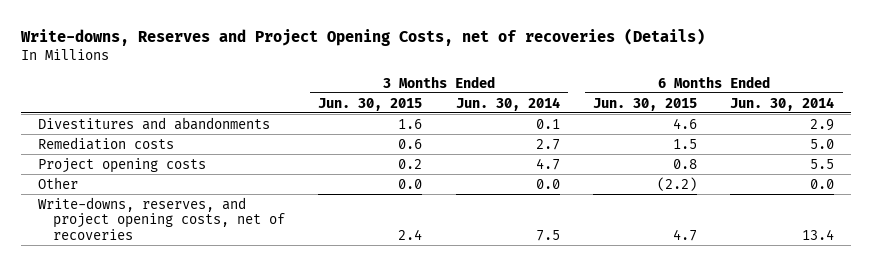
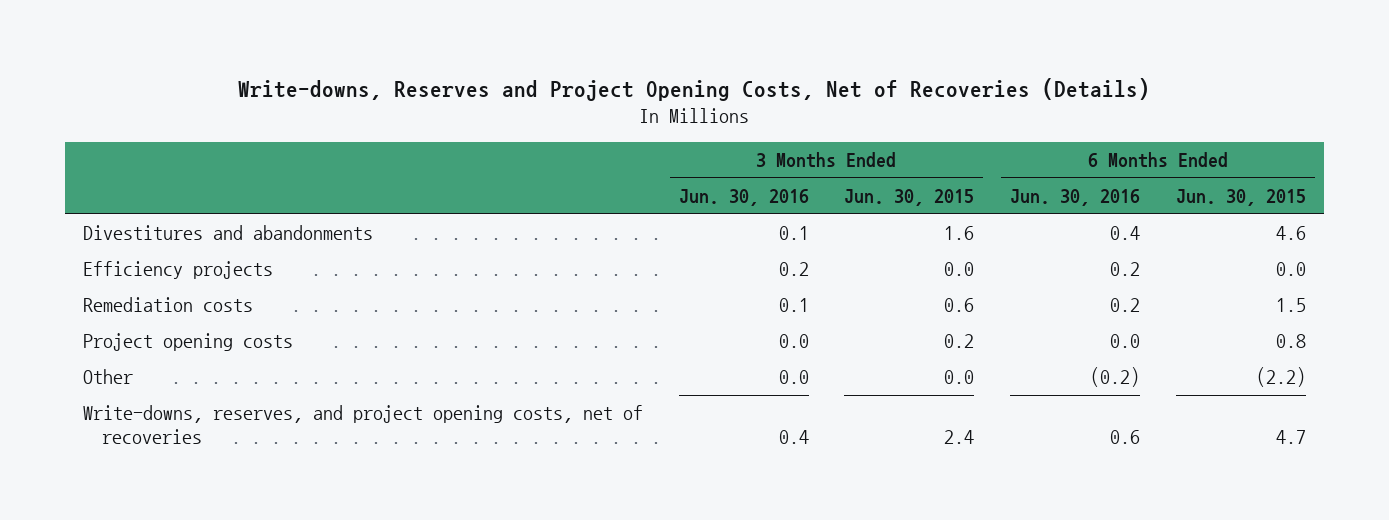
- Write-downs, Reserves and Project Opening Costs, net of recoveries (Details)
+ Write-downs, Reserves and Project Opening Costs, Net of Recoveries (Details)
- | 3 Months Ended Jun. 30, 2015 | 3 Months Ended Jun. 30, 2014 | 6 Months Ended Jun. 30, 2015 | 6 Months Ended Jun. 30, 2014
+ | 3 Months Ended Jun. 30, 2016 | 3 Months Ended Jun. 30, 2015 | 6 Months Ended Jun. 30, 2016 | 6 Months Ended Jun. 30, 2015
+ Efficiency projects | 0.2 | 0.0 | 0.2 | 0.0

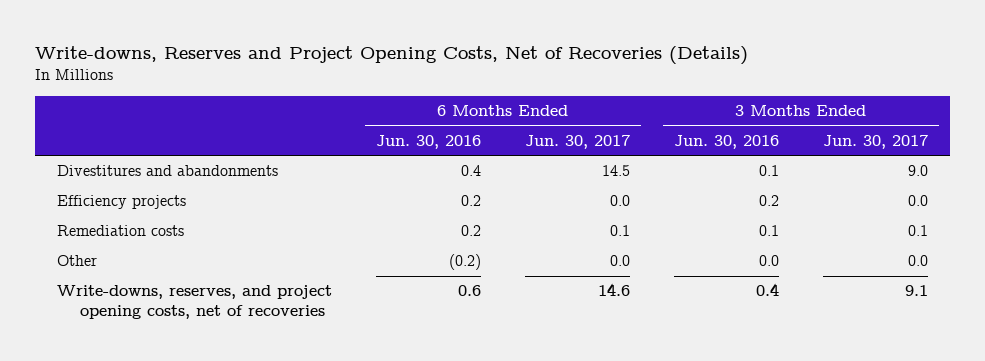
- | 3 Months Ended Jun. 30, 2016 | 3 Months Ended Jun. 30, 2015 | 6 Months Ended Jun. 30, 2016 | 6 Months Ended Jun. 30, 2015
+ | 6 Months Ended Jun. 30, 2016 | 6 Months Ended Jun. 30, 2017 | 3 Months Ended Jun. 30, 2016 | 3 Months Ended Jun. 30, 2017
- Project opening costs | 0.0 | 0.2 | 0.0 | 0.8

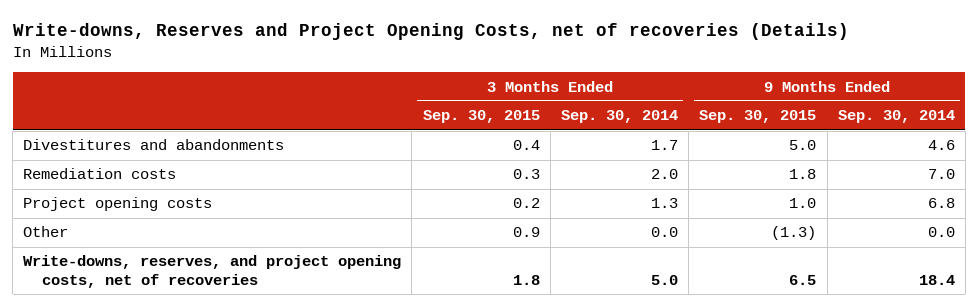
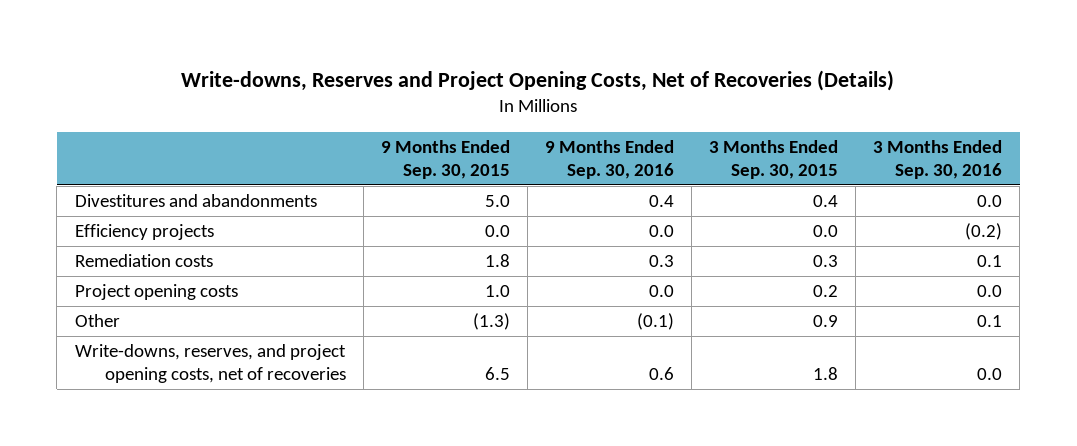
- Write-downs, Reserves and Project Opening Costs, net of recoveries (Details)
+ Write-downs, Reserves and Project Opening Costs, Net of Recoveries (Details)
- | 3 Months Ended Sep. 30, 2015 | 3 Months Ended Sep. 30, 2014 | 9 Months Ended Sep. 30, 2015 | 9 Months Ended Sep. 30, 2014
+ | 9 Months Ended Sep. 30, 2015 | 9 Months Ended Sep. 30, 2016 | 3 Months Ended Sep. 30, 2015 | 3 Months Ended Sep. 30, 2016
+ Efficiency projects | 0.0 | 0.0 | 0.0 | (0.2)

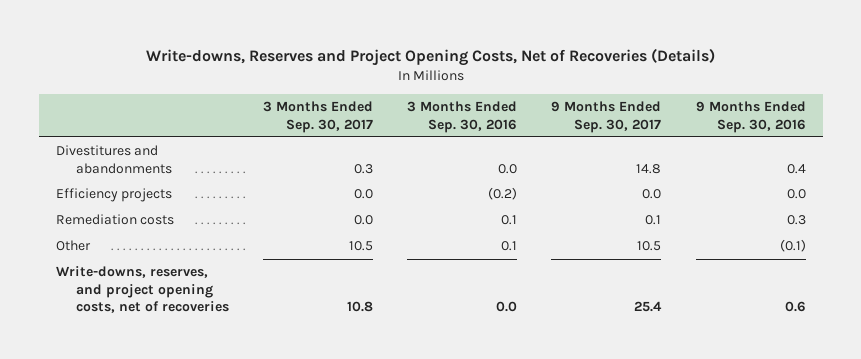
- | 9 Months Ended Sep. 30, 2015 | 9 Months Ended Sep. 30, 2016 | 3 Months Ended Sep. 30, 2015 | 3 Months Ended Sep. 30, 2016
+ | 3 Months Ended Sep. 30, 2017 | 3 Months Ended Sep. 30, 2016 | 9 Months Ended Sep. 30, 2017 | 9 Months Ended Sep. 30, 2016
- Project opening costs | 1.0 | 0.0 | 0.2 | 0.0

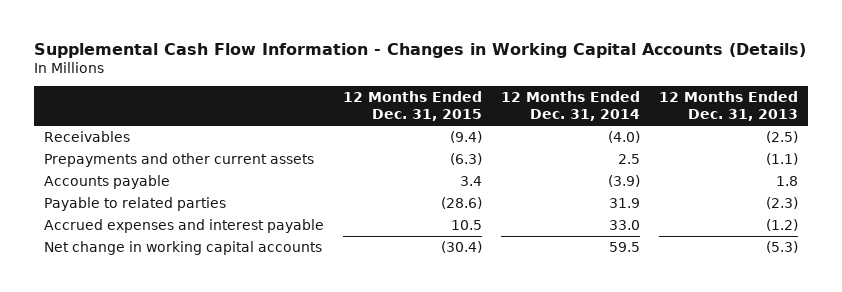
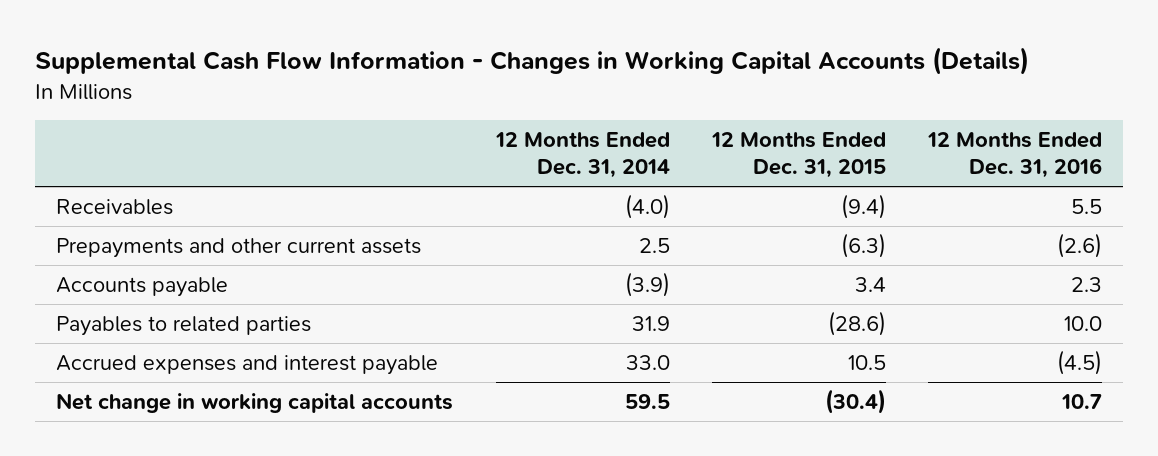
- | 12 Months Ended Dec. 31, 2015 | 12 Months Ended Dec. 31, 2014 | 12 Months Ended Dec. 31, 2013
+ | 12 Months Ended Dec. 31, 2014 | 12 Months Ended Dec. 31, 2015 | 12 Months Ended Dec. 31, 2016
- Payable to related parties | (28.6) | 31.9 | (2.3)
+ Payables to related parties | 31.9 | (28.6) | 10.0

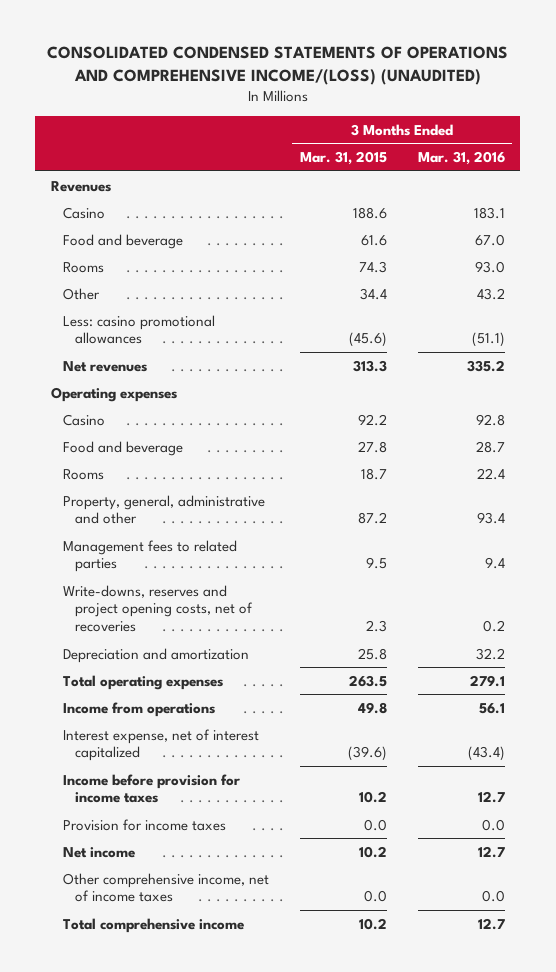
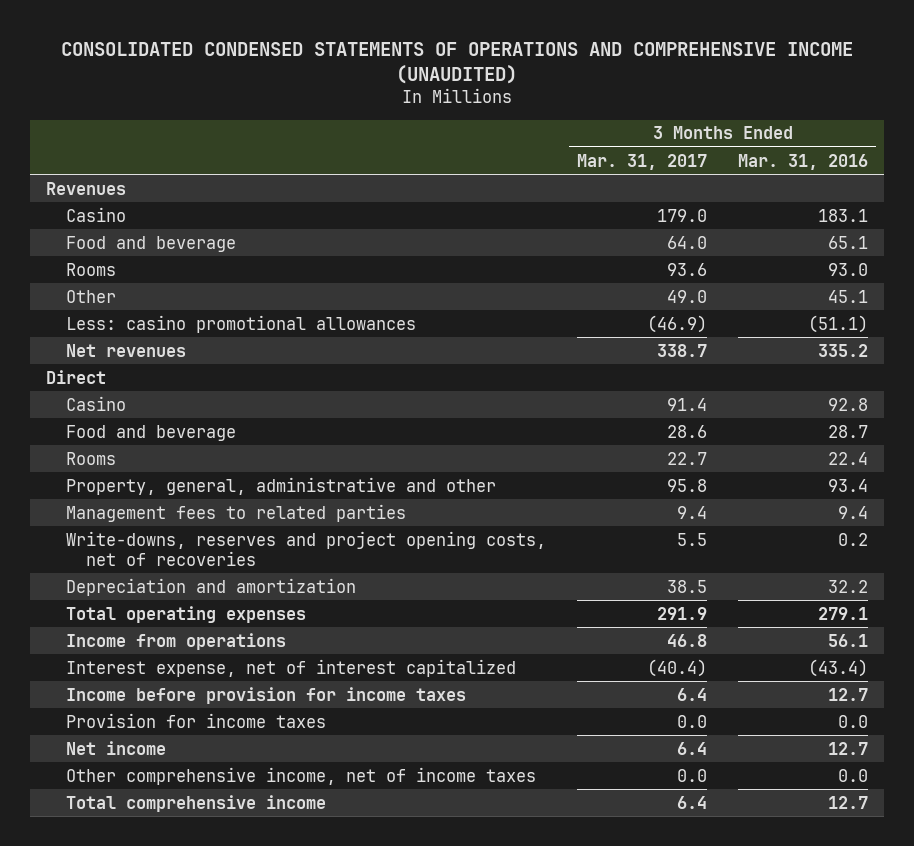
- CONSOLIDATED CONDENSED STATEMENTS OF OPERATIONS AND COMPREHENSIVE INCOME/(LOSS) (UNAUDITED)
+ CONSOLIDATED CONDENSED STATEMENTS OF OPERATIONS AND COMPREHENSIVE INCOME (UNAUDITED)
- | 3 Months Ended Mar. 31, 2015 | 3 Months Ended Mar. 31, 2016
+ | 3 Months Ended Mar. 31, 2017 | 3 Months Ended Mar. 31, 2016
- Food and beverage | 61.6 | 67.0
+ Food and beverage | 64.0 | 65.1
- Other | 34.4 | 43.2
+ Other | 49.0 | 45.1
- Operating expenses
+ Direct

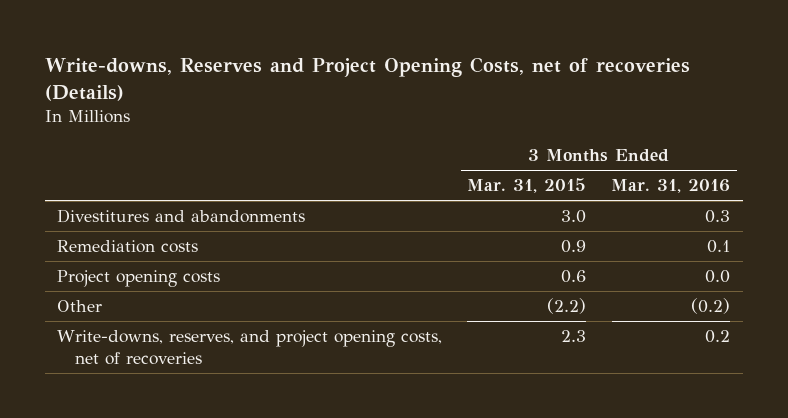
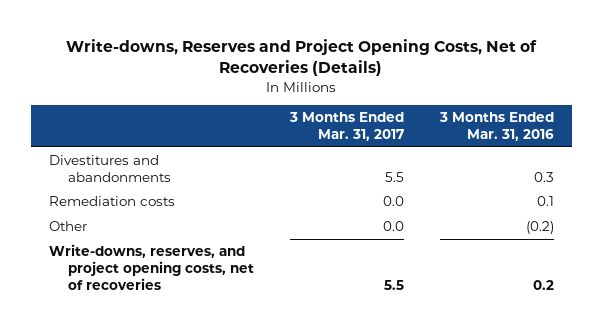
- Write-downs, Reserves and Project Opening Costs, net of recoveries (Details)
+ Write-downs, Reserves and Project Opening Costs, Net of Recoveries (Details)
- | 3 Months Ended Mar. 31, 2015 | 3 Months Ended Mar. 31, 2016
+ | 3 Months Ended Mar. 31, 2017 | 3 Months Ended Mar. 31, 2016
- Project opening costs | 0.6 | 0.0

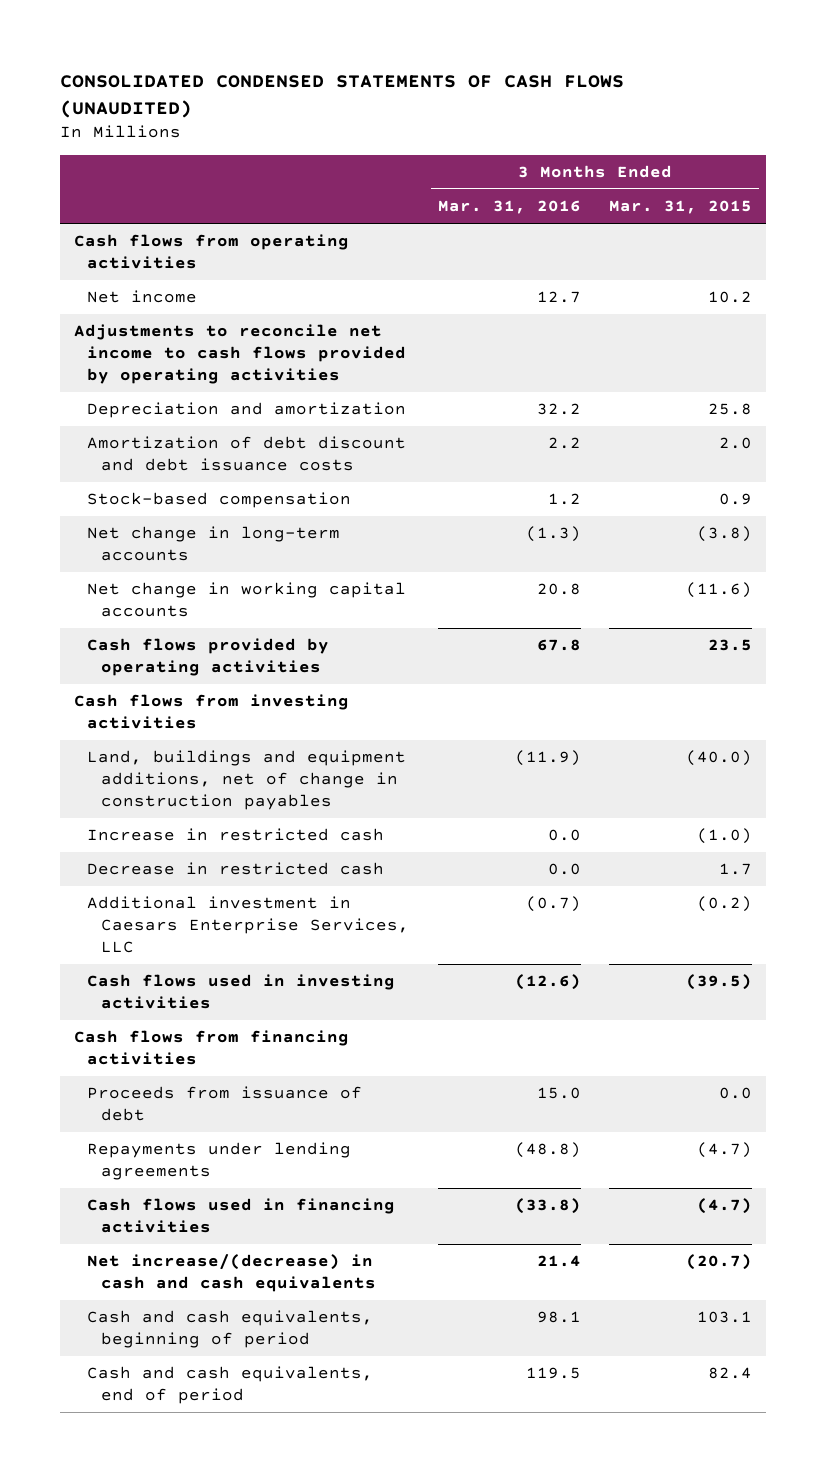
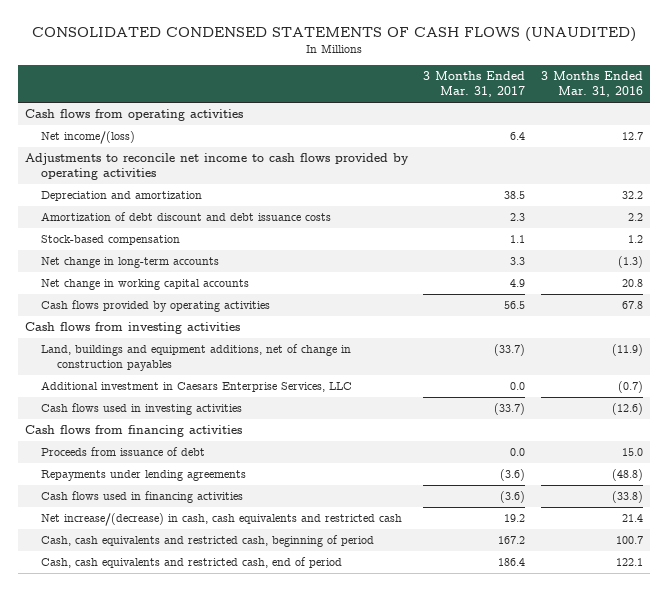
- | 3 Months Ended Mar. 31, 2016 | 3 Months Ended Mar. 31, 2015
+ | 3 Months Ended Mar. 31, 2017 | 3 Months Ended Mar. 31, 2016
- Net income | 12.7 | 10.2
+ Net income/(loss) | 6.4 | 12.7
- Increase in restricted cash | 0.0 | (1.0)
- Decrease in restricted cash | 0.0 | 1.7
- Net increase/(decrease) in cash and cash equivalents | 21.4 | (20.7)
- Cash and cash equivalents, beginning of period | 98.1 | 103.1
- Cash and cash equivalents, end of period | 119.5 | 82.4
+ Net increase/(decrease) in cash, cash equivalents and restricted cash | 19.2 | 21.4
+ Cash, cash equivalents and restricted cash, beginning of period | 167.2 | 100.7
+ Cash, cash equivalents and restricted cash, end of period | 186.4 | 122.1

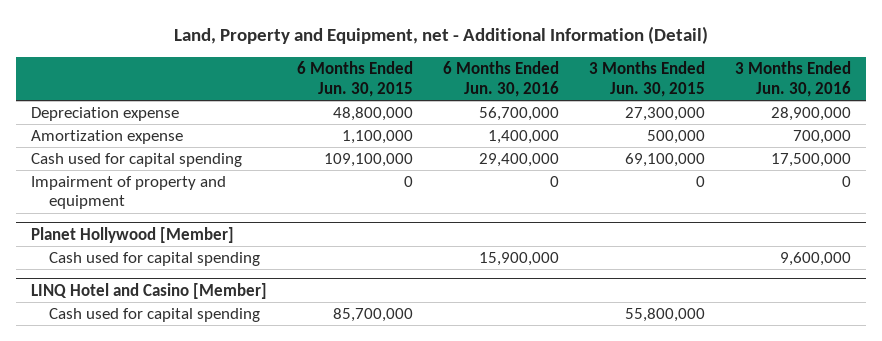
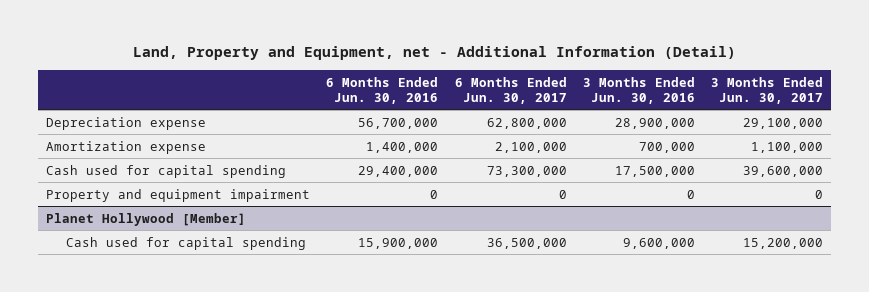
- | 6 Months Ended Jun. 30, 2015 | 6 Months Ended Jun. 30, 2016 | 3 Months Ended Jun. 30, 2015 | 3 Months Ended Jun. 30, 2016
+ | 6 Months Ended Jun. 30, 2016 | 6 Months Ended Jun. 30, 2017 | 3 Months Ended Jun. 30, 2016 | 3 Months Ended Jun. 30, 2017
- Impairment of property and equipment | 0 | 0 | 0 | 0
+ Property and equipment impairment | 0 | 0 | 0 | 0
- LINQ Hotel and Casino [Member]
- Cash used for capital spending | 85,700,000 | | 55,800,000 |

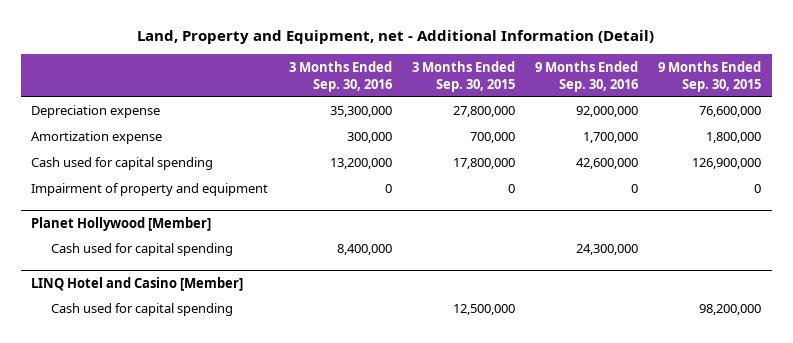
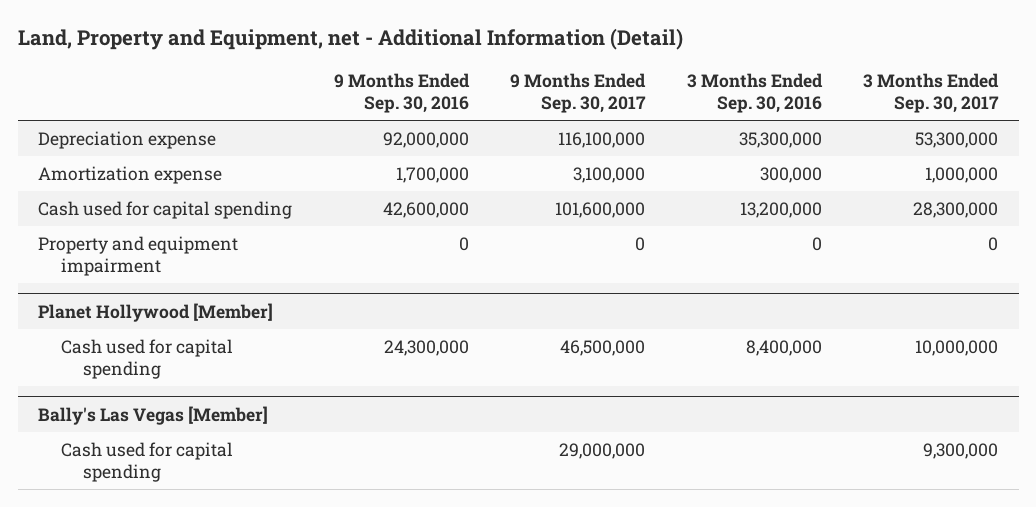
- | 3 Months Ended Sep. 30, 2016 | 3 Months Ended Sep. 30, 2015 | 9 Months Ended Sep. 30, 2016 | 9 Months Ended Sep. 30, 2015
+ | 9 Months Ended Sep. 30, 2016 | 9 Months Ended Sep. 30, 2017 | 3 Months Ended Sep. 30, 2016 | 3 Months Ended Sep. 30, 2017
- Impairment of property and equipment | 0 | 0 | 0 | 0
+ Property and equipment impairment | 0 | 0 | 0 | 0
- LINQ Hotel and Casino [Member]
+ Bally's Las Vegas [Member]

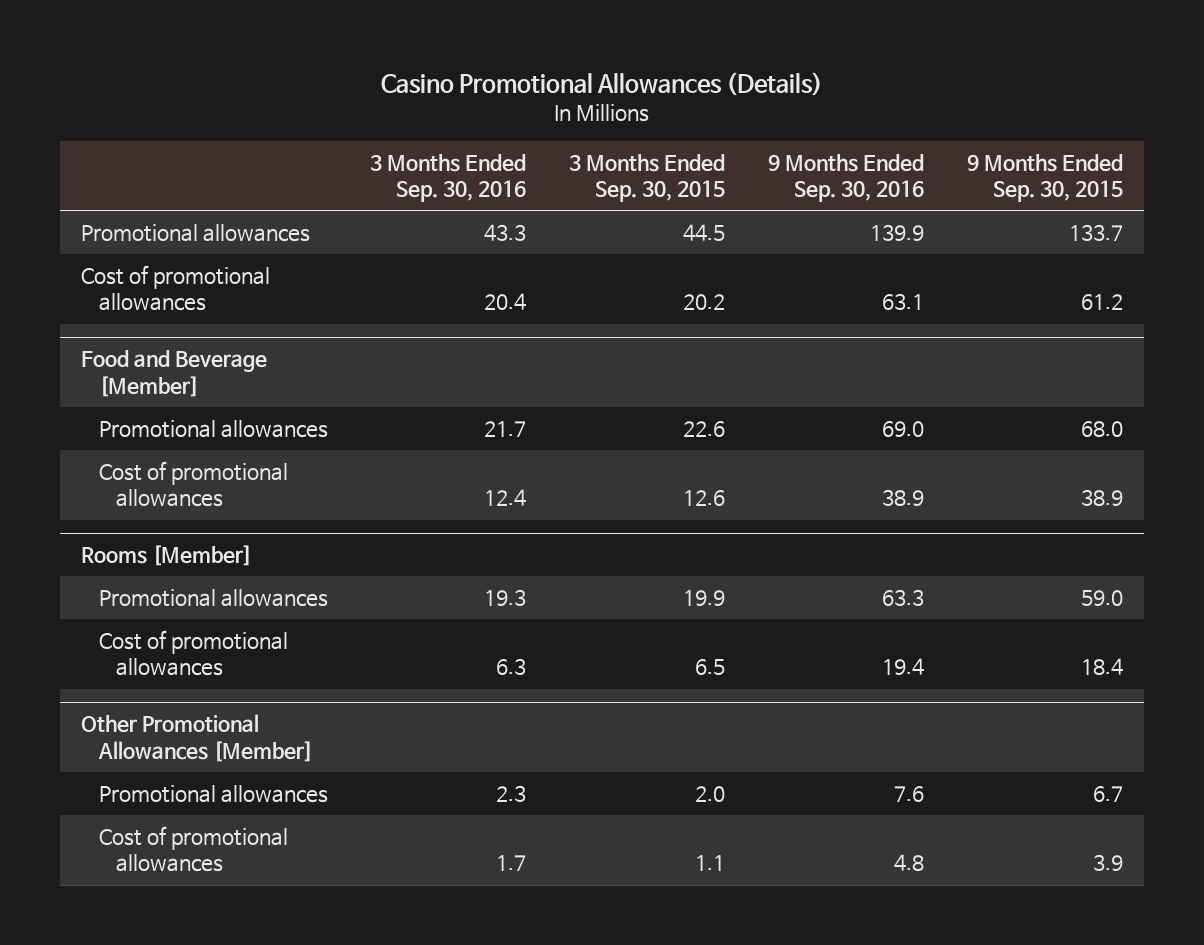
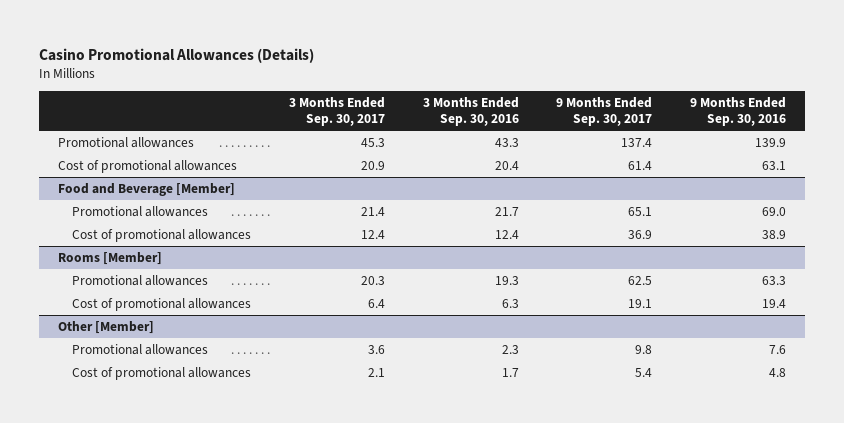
- | 3 Months Ended Sep. 30, 2016 | 3 Months Ended Sep. 30, 2015 | 9 Months Ended Sep. 30, 2016 | 9 Months Ended Sep. 30, 2015
+ | 3 Months Ended Sep. 30, 2017 | 3 Months Ended Sep. 30, 2016 | 9 Months Ended Sep. 30, 2017 | 9 Months Ended Sep. 30, 2016
- Other Promotional Allowances [Member]
+ Other [Member]

